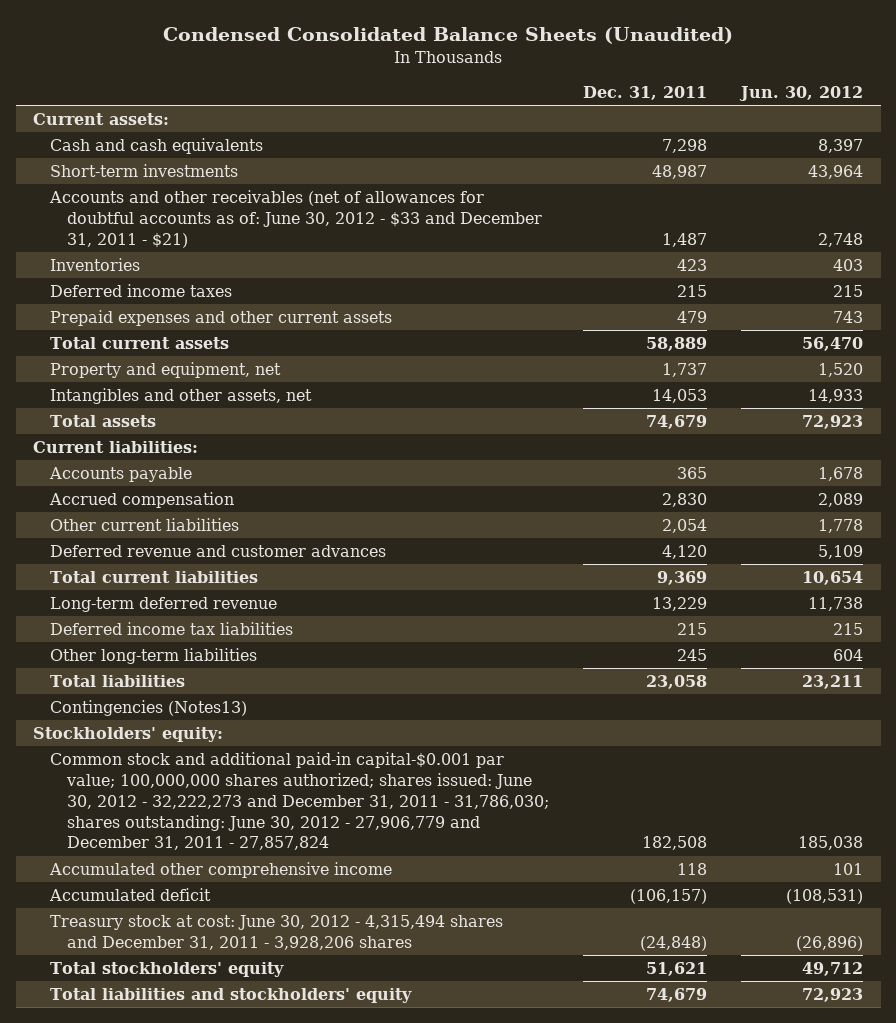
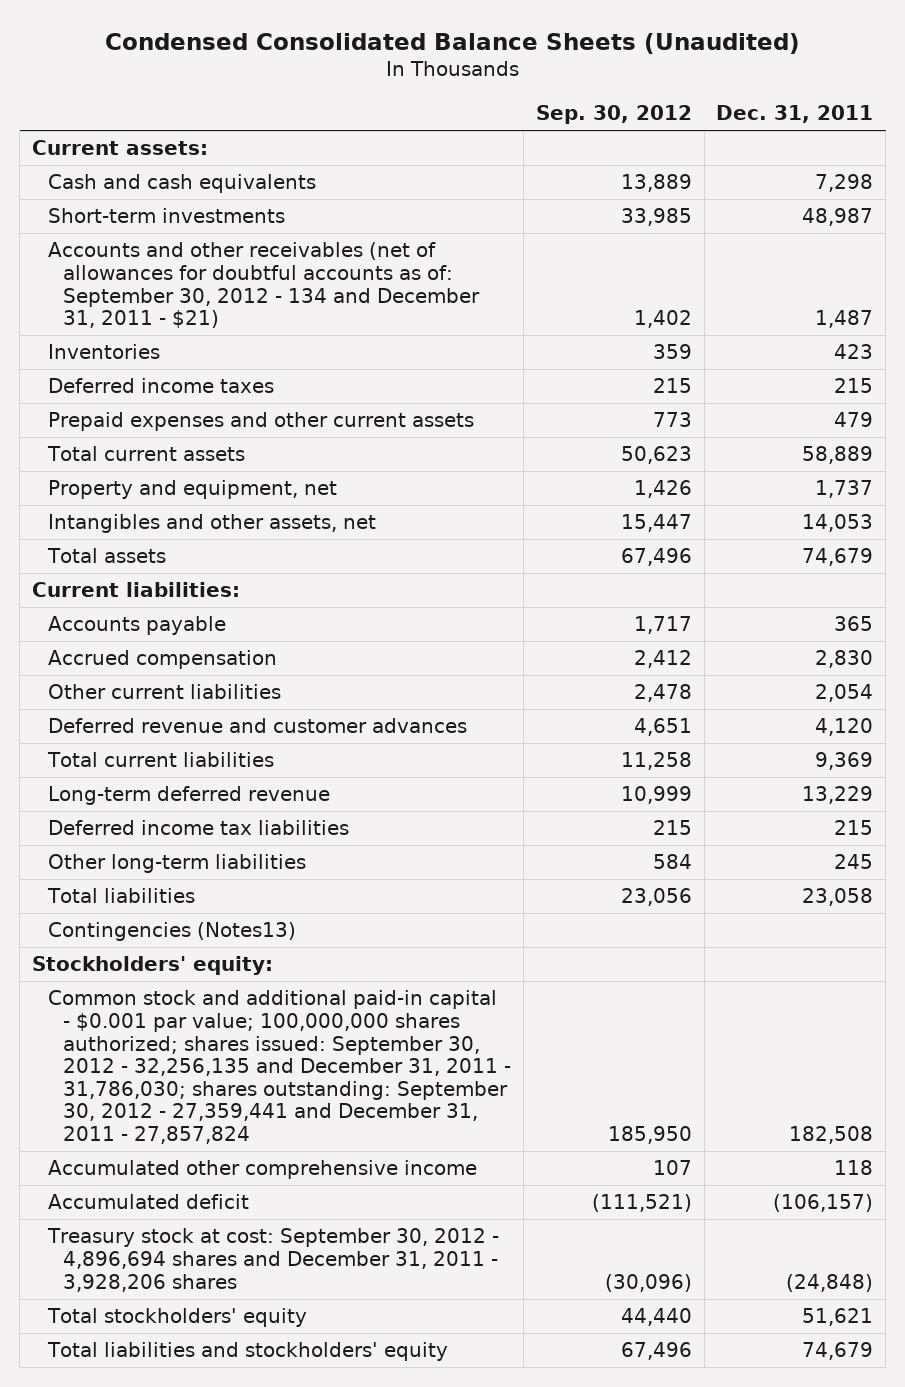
- | Dec. 31, 2011 | Jun. 30, 2012
+ | Sep. 30, 2012 | Dec. 31, 2011
- Accounts and other receivables (net of allowances for doubtful accounts as of: June 30, 2012 - $33 and December 31, 2011 - $21) | 1,487 | 2,748
+ Accounts and other receivables (net of allowances for doubtful accounts as of: September 30, 2012 - 134 and December 31, 2011 - $21) | 1,402 | 1,487
- Common stock and additional paid-in capital-$0.001 par value; 100,000,000 shares authorized; shares issued: June 30, 2012 - 32,222,273 and December 31, 2011 - 31,786,030; shares outstanding: June 30, 2012 - 27,906,779 and December 31, 2011 - 27,857,824 | 182,508 | 185,038
+ Common stock and additional paid-in capital - $0.001 par value; 100,000,000 shares authorized; shares issued: September 30, 2012 - 32,256,135 and December 31, 2011 - 31,786,030; shares outstanding: September 30, 2012 - 27,359,441 and December 31, 2011 - 27,857,824 | 185,950 | 182,508
- Treasury stock at cost: June 30, 2012 - 4,315,494 shares and December 31, 2011 - 3,928,206 shares | (24,848) | (26,896)
+ Treasury stock at cost: September 30, 2012 - 4,896,694 shares and December 31, 2011 - 3,928,206 shares | (30,096) | (24,848)

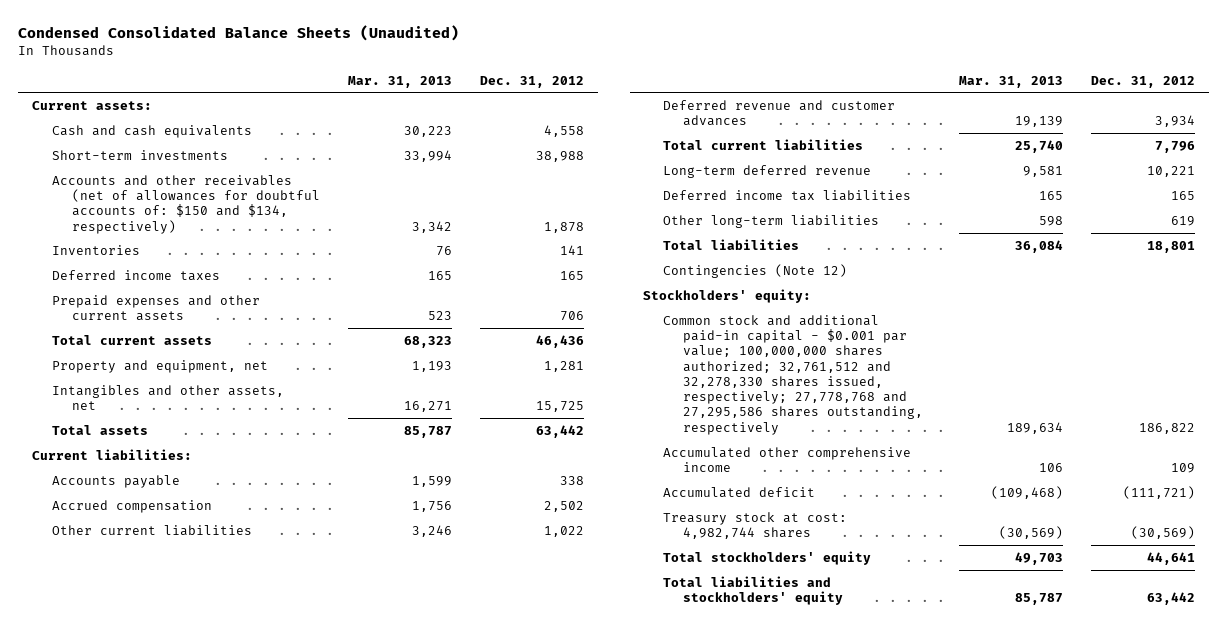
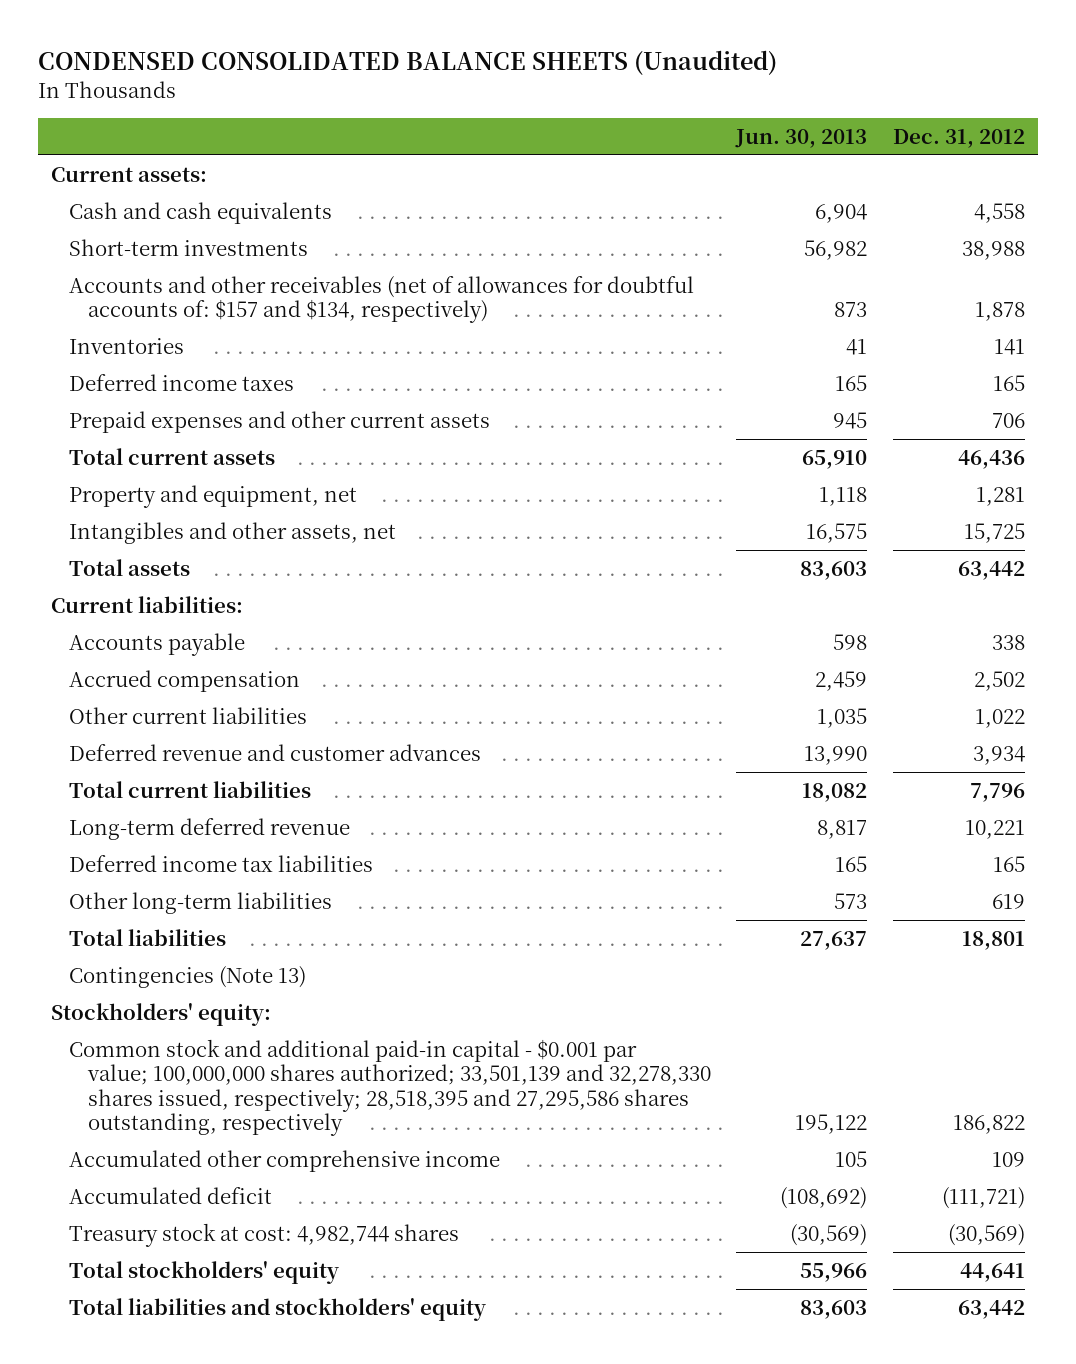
- Condensed Consolidated Balance Sheets (Unaudited)
+ CONDENSED CONSOLIDATED BALANCE SHEETS (Unaudited)
- | Mar. 31, 2013 | Dec. 31, 2012
+ | Jun. 30, 2013 | Dec. 31, 2012
- Accounts and other receivables (net of allowances for doubtful accounts of: $150 and $134, respectively) | 3,342 | 1,878
+ Accounts and other receivables (net of allowances for doubtful accounts of: $157 and $134, respectively) | 873 | 1,878
- Contingencies (Note 12)
+ Contingencies (Note 13)
- Common stock and additional paid-in capital - $0.001 par value; 100,000,000 shares authorized; 32,761,512 and 32,278,330 shares issued, respectively; 27,778,768 and 27,295,586 shares outstanding, respectively | 189,634 | 186,822
+ Common stock and additional paid-in capital - $0.001 par value; 100,000,000 shares authorized; 33,501,139 and 32,278,330 shares issued, respectively; 28,518,395 and 27,295,586 shares outstanding, respectively | 195,122 | 186,822

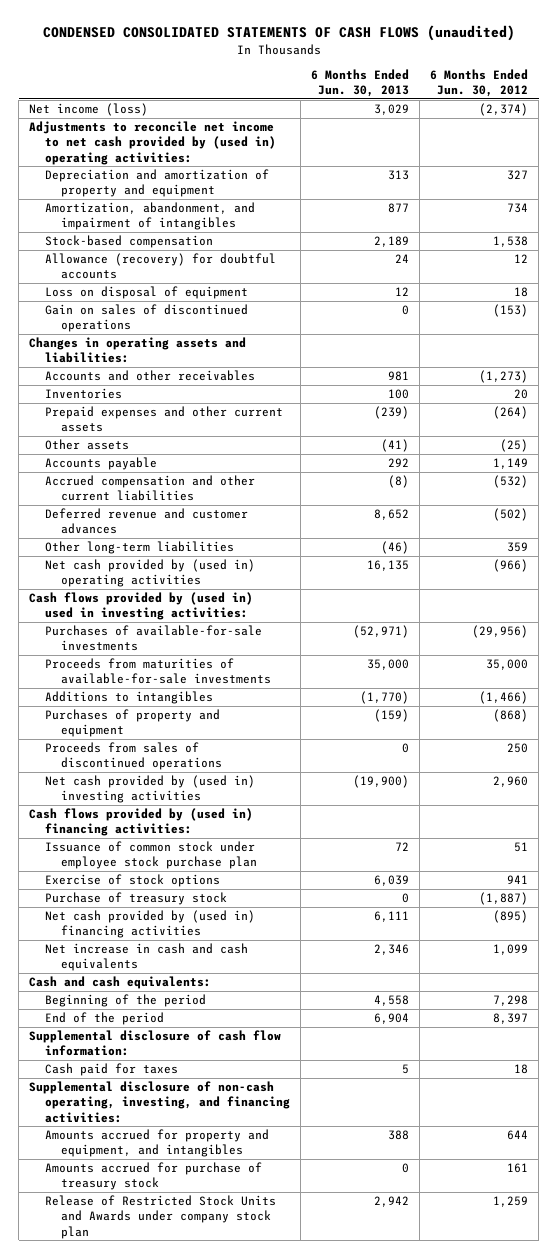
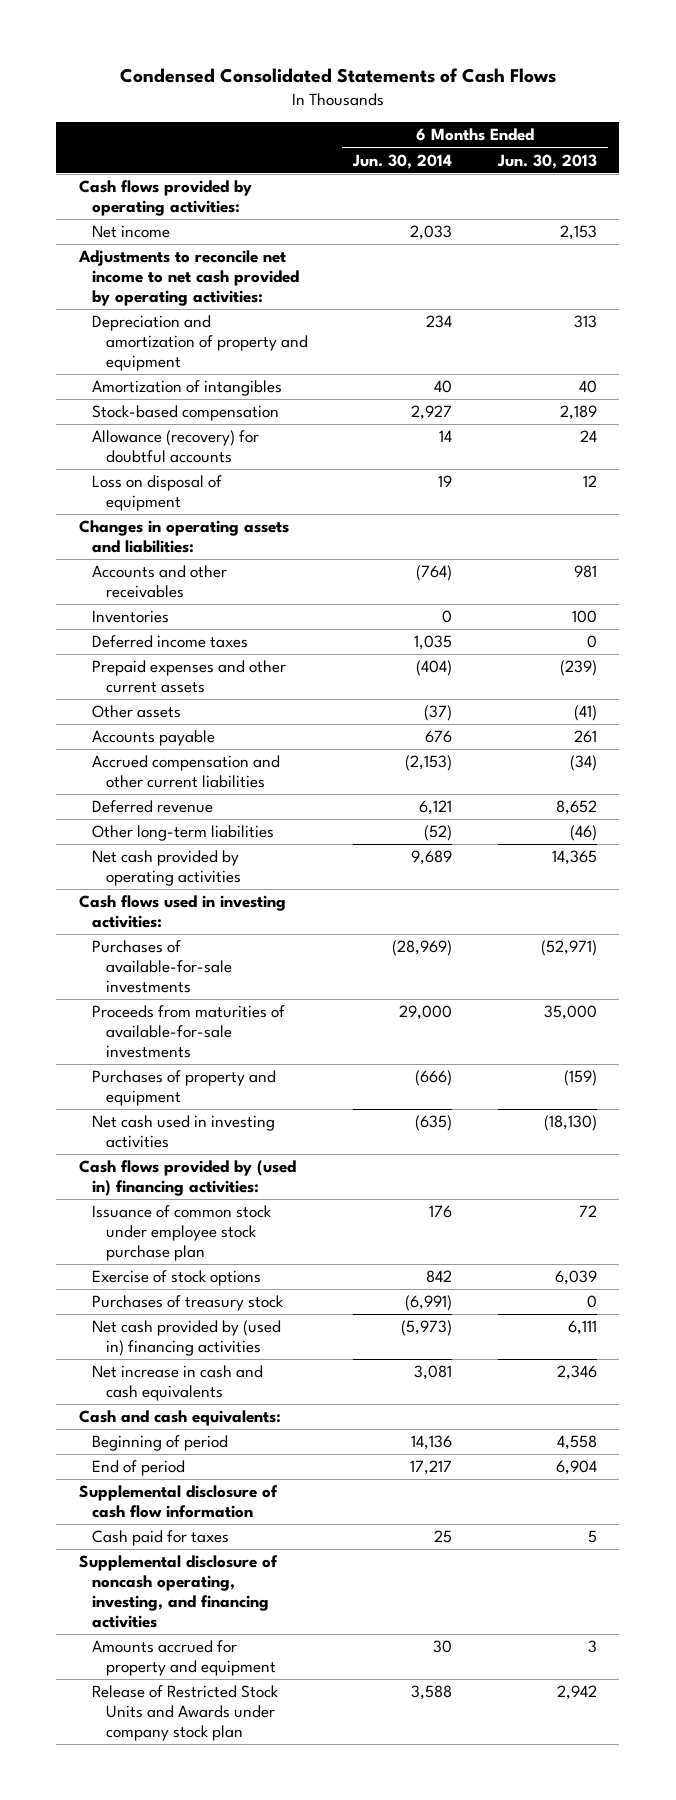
- CONDENSED CONSOLIDATED STATEMENTS OF CASH FLOWS (unaudited)
+ Condensed Consolidated Statements of Cash Flows
- | 6 Months Ended Jun. 30, 2013 | 6 Months Ended Jun. 30, 2012
+ | 6 Months Ended Jun. 30, 2014 | 6 Months Ended Jun. 30, 2013
- Net income (loss) | 3,029 | (2,374)
- Adjustments to reconcile net income to net cash provided by (used in) operating activities:
+ Cash flows provided by operating activities:
+ Net income | 2,033 | 2,153
+ Adjustments to reconcile net income to net cash provided by operating activities:
- Amortization, abandonment, and impairment of intangibles | 877 | 734
+ Amortization of intangibles | 40 | 40
- Gain on sales of discontinued operations | 0 | (153)
+ Deferred income taxes | 1,035 | 0
- Accounts payable | 292 | 1,149
- Accrued compensation and other current liabilities | (8) | (532)
- Deferred revenue and customer advances | 8,652 | (502)
+ Accounts payable | 676 | 261
+ Accrued compensation and other current liabilities | (2,153) | (34)
+ Deferred revenue | 6,121 | 8,652
- Net cash provided by (used in) operating activities | 16,135 | (966)
- Cash flows provided by (used in) used in investing activities:
+ Net cash provided by operating activities | 9,689 | 14,365
+ Cash flows used in investing activities:
- Additions to intangibles | (1,770) | (1,466)
- Proceeds from sales of discontinued operations | 0 | 250
- Net cash provided by (used in) investing activities | (19,900) | 2,960
+ Net cash used in investing activities | (635) | (18,130)
- Purchase of treasury stock | 0 | (1,887)
+ Purchases of treasury stock | (6,991) | 0
- Beginning of the period | 4,558 | 7,298
- End of the period | 6,904 | 8,397
- Supplemental disclosure of cash flow information:
+ Beginning of period | 14,136 | 4,558
+ End of period | 17,217 | 6,904
+ Supplemental disclosure of cash flow information
- Supplemental disclosure of non-cash operating, investing, and financing activities:
- Amounts accrued for property and equipment, and intangibles | 388 | 644
- Amounts accrued for purchase of treasury stock | 0 | 161
+ Supplemental disclosure of noncash operating, investing, and financing activities
+ Amounts accrued for property and equipment | 30 | 3

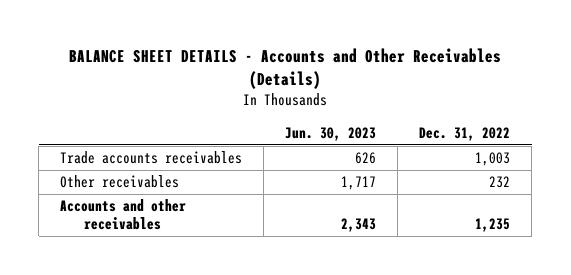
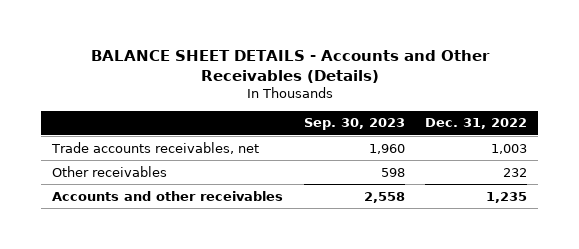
- | Jun. 30, 2023 | Dec. 31, 2022
+ | Sep. 30, 2023 | Dec. 31, 2022
- Trade accounts receivables | 626 | 1,003
+ Trade accounts receivables, net | 1,960 | 1,003

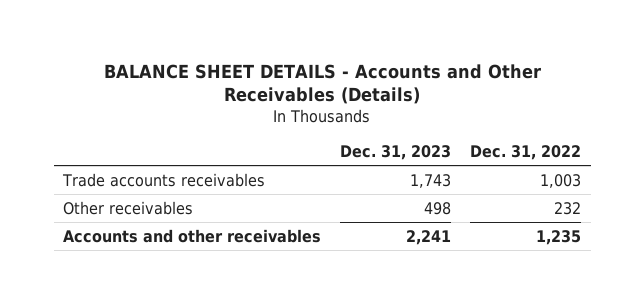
- | Sep. 30, 2023 | Dec. 31, 2022
+ | Dec. 31, 2023 | Dec. 31, 2022
- Trade accounts receivables, net | 1,960 | 1,003
+ Trade accounts receivables | 1,743 | 1,003

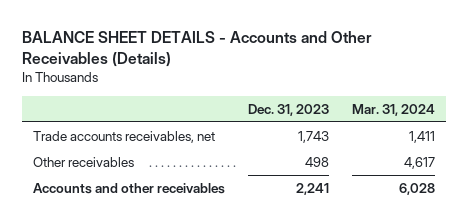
- | Dec. 31, 2023 | Dec. 31, 2022
+ | Dec. 31, 2023 | Mar. 31, 2024
- Trade accounts receivables | 1,743 | 1,003
+ Trade accounts receivables, net | 1,743 | 1,411

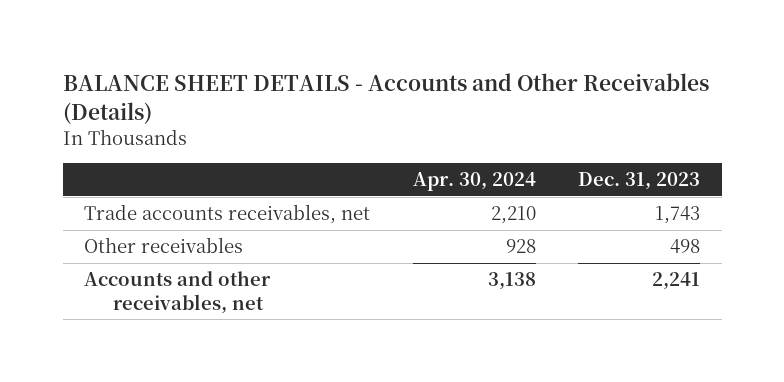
- | Dec. 31, 2023 | Mar. 31, 2024
+ | Apr. 30, 2024 | Dec. 31, 2023
- Accounts and other receivables | 2,241 | 6,028
+ Accounts and other receivables, net | 3,138 | 2,241

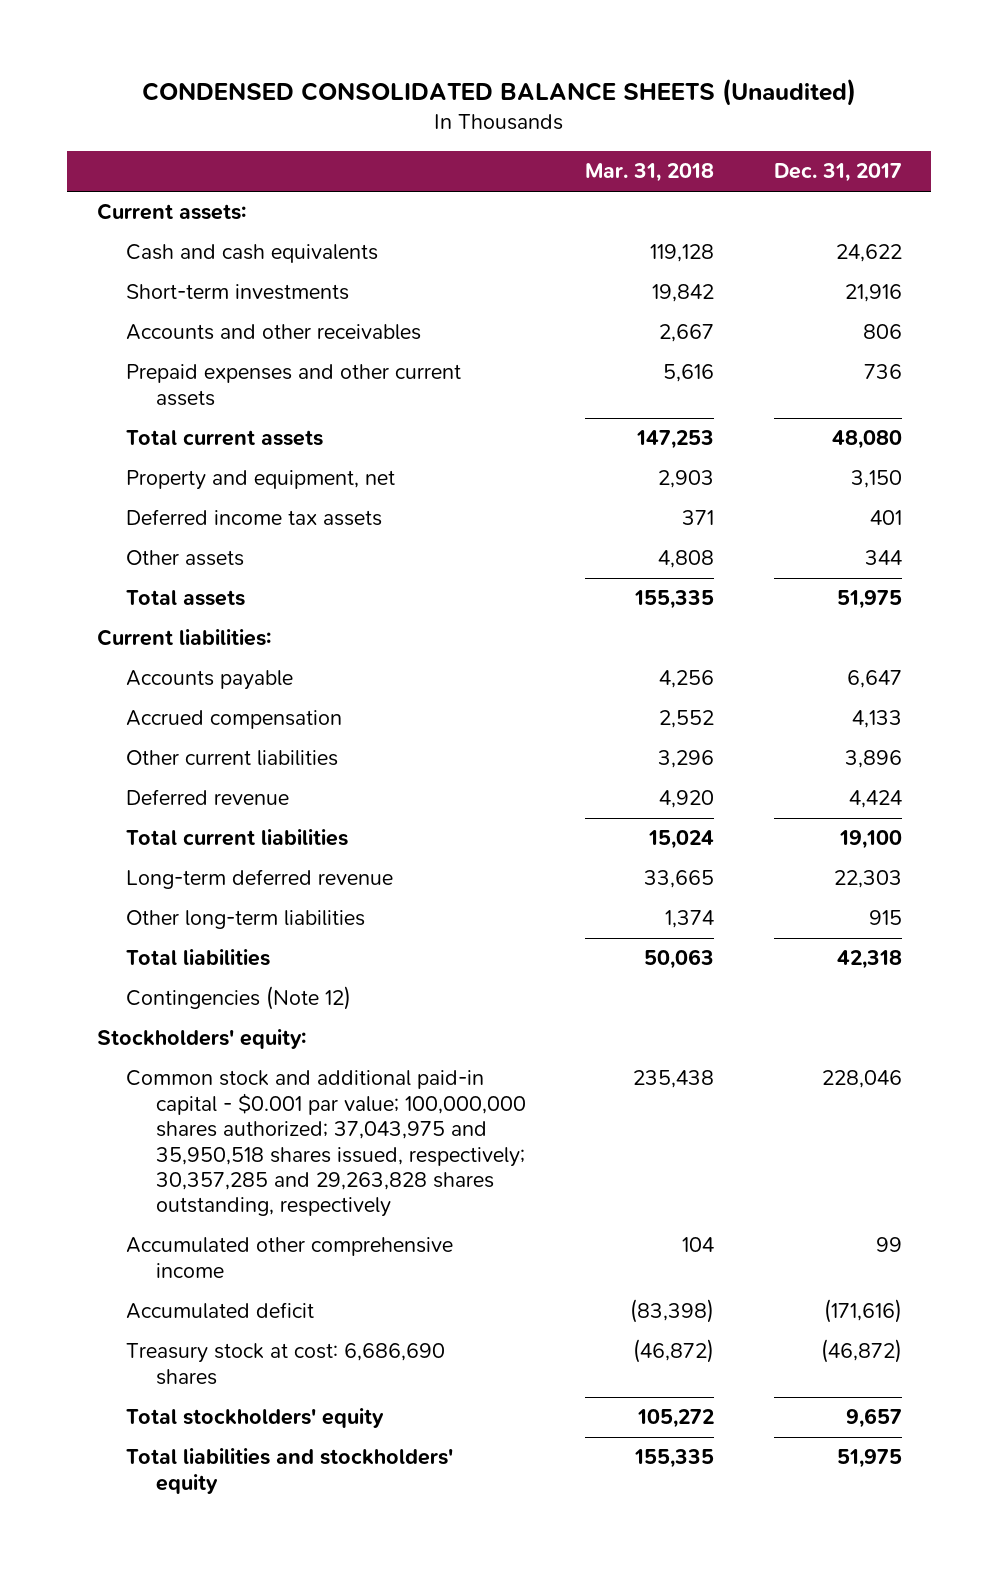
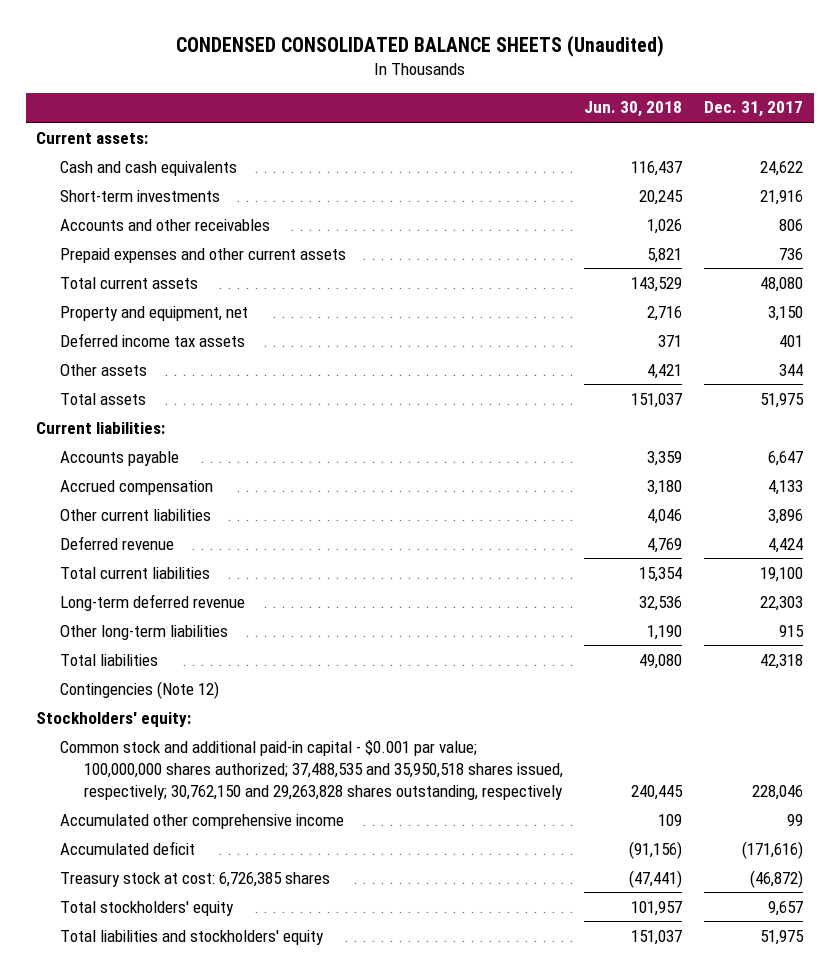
- | Mar. 31, 2018 | Dec. 31, 2017
+ | Jun. 30, 2018 | Dec. 31, 2017
- Common stock and additional paid-in capital - $0.001 par value; 100,000,000 shares authorized; 37,043,975 and 35,950,518 shares issued, respectively; 30,357,285 and 29,263,828 shares outstanding, respectively | 235,438 | 228,046
+ Common stock and additional paid-in capital - $0.001 par value; 100,000,000 shares authorized; 37,488,535 and 35,950,518 shares issued, respectively; 30,762,150 and 29,263,828 shares outstanding, respectively | 240,445 | 228,046
- Treasury stock at cost: 6,686,690 shares | (46,872) | (46,872)
+ Treasury stock at cost: 6,726,385 shares | (47,441) | (46,872)

